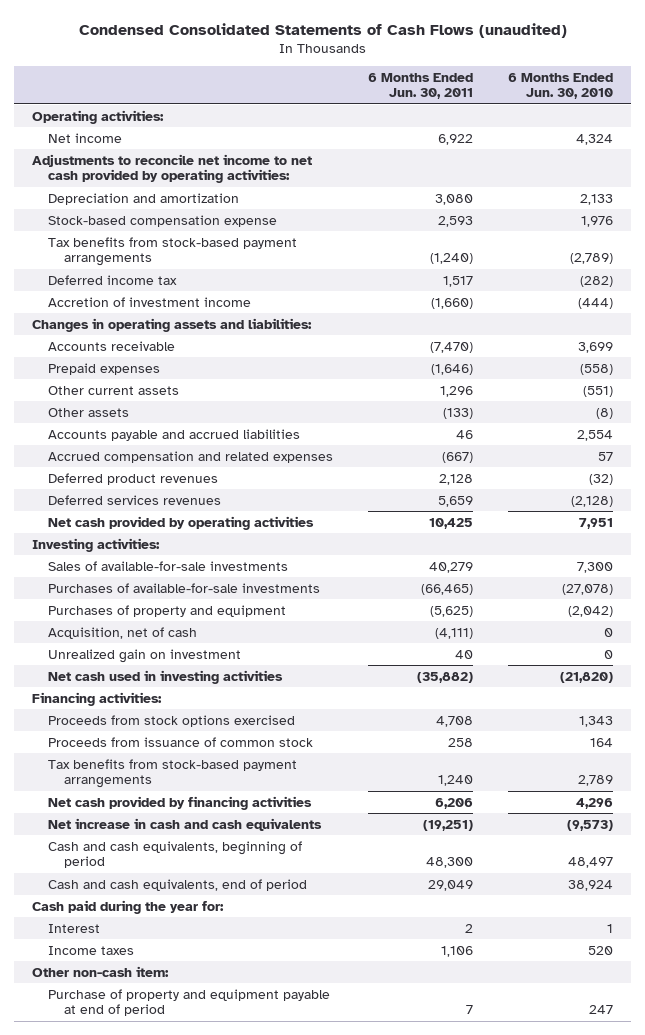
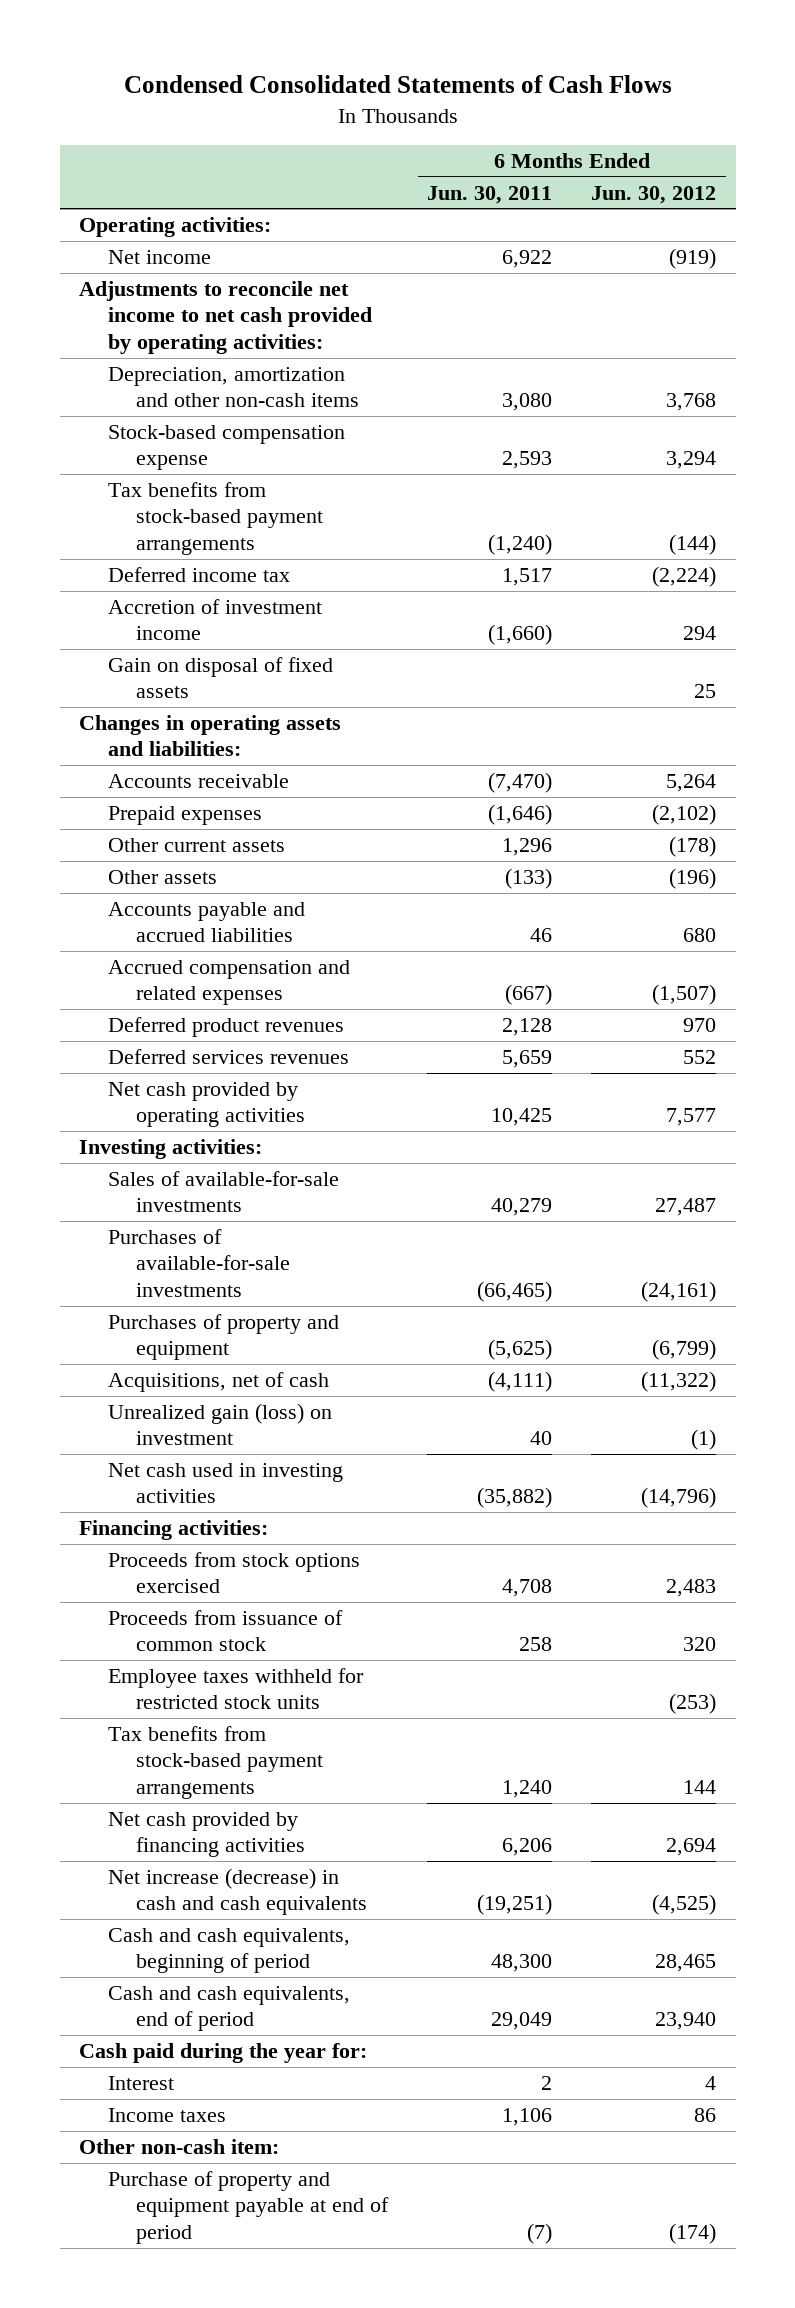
- Condensed Consolidated Statements of Cash Flows (unaudited)
+ Condensed Consolidated Statements of Cash Flows
- | 6 Months Ended Jun. 30, 2011 | 6 Months Ended Jun. 30, 2010
+ | 6 Months Ended Jun. 30, 2011 | 6 Months Ended Jun. 30, 2012
- Depreciation and amortization | 3,080 | 2,133
+ Depreciation, amortization and other non-cash items | 3,080 | 3,768
+ Gain on disposal of fixed assets | | 25
- Acquisition, net of cash | (4,111) | 0
- Unrealized gain on investment | 40 | 0
+ Acquisitions, net of cash | (4,111) | (11,322)
+ Unrealized gain (loss) on investment | 40 | (1)
+ Employee taxes withheld for restricted stock units | | (253)
- Net increase in cash and cash equivalents | (19,251) | (9,573)
+ Net increase (decrease) in cash and cash equivalents | (19,251) | (4,525)
- Purchase of property and equipment payable at end of period | 7 | 247
+ Purchase of property and equipment payable at end of period | (7) | (174)

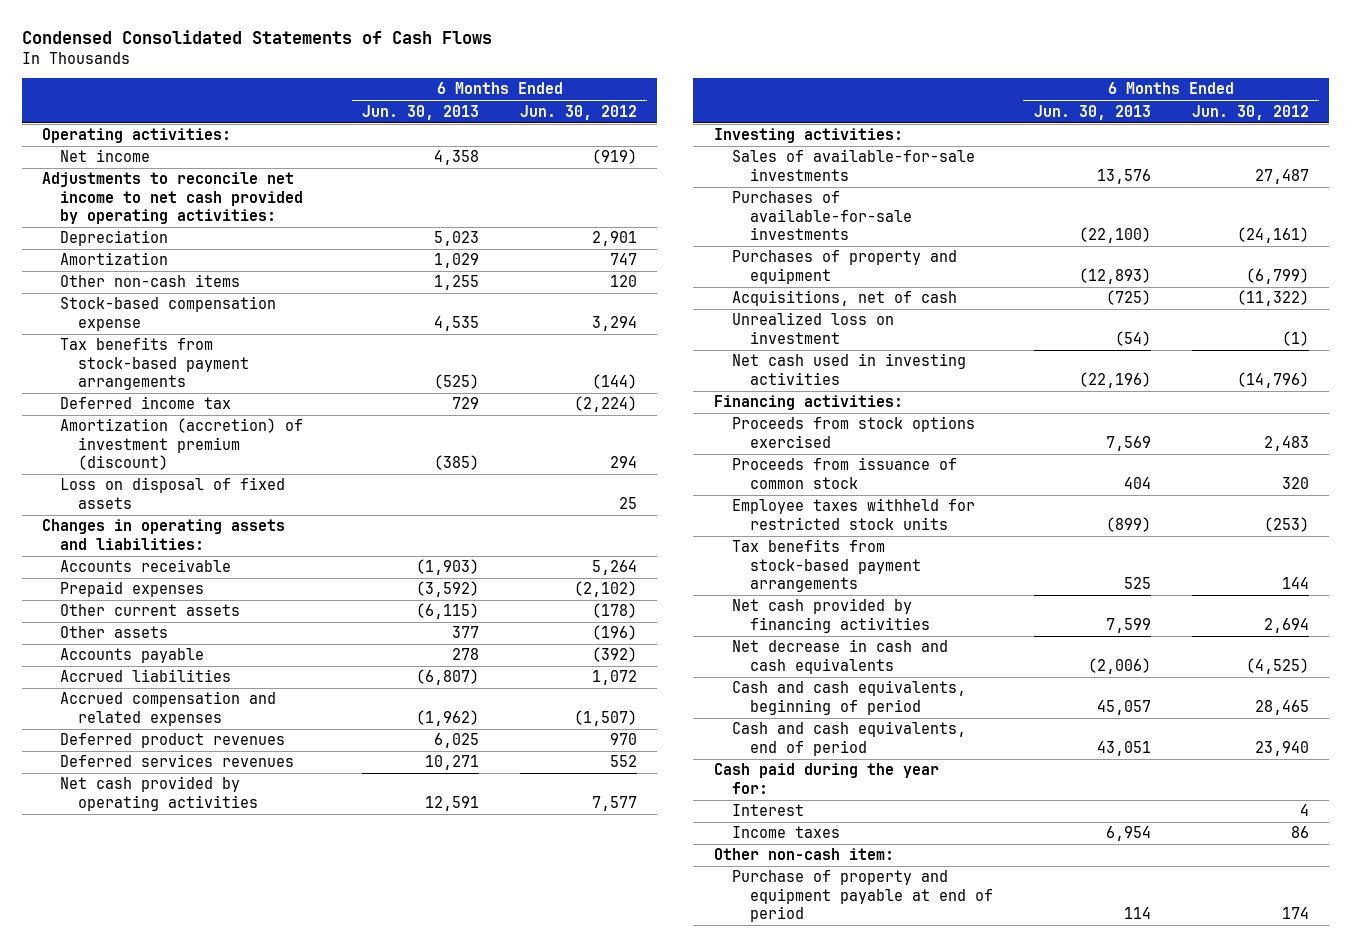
- | 6 Months Ended Jun. 30, 2011 | 6 Months Ended Jun. 30, 2012
+ | 6 Months Ended Jun. 30, 2013 | 6 Months Ended Jun. 30, 2012
- Depreciation, amortization and other non-cash items | 3,080 | 3,768
+ Depreciation | 5,023 | 2,901
+ Amortization | 1,029 | 747
+ Other non-cash items | 1,255 | 120
- Accretion of investment income | (1,660) | 294
- Gain on disposal of fixed assets | | 25
+ Amortization (accretion) of investment premium (discount) | (385) | 294
+ Loss on disposal of fixed assets | | 25
- Accounts payable and accrued liabilities | 46 | 680
+ Accounts payable | 278 | (392)
+ Accrued liabilities | (6,807) | 1,072
- Unrealized gain (loss) on investment | 40 | (1)
+ Unrealized loss on investment | (54) | (1)
- Net increase (decrease) in cash and cash equivalents | (19,251) | (4,525)
+ Net decrease in cash and cash equivalents | (2,006) | (4,525)
- Purchase of property and equipment payable at end of period | (7) | (174)
+ Purchase of property and equipment payable at end of period | 114 | 174

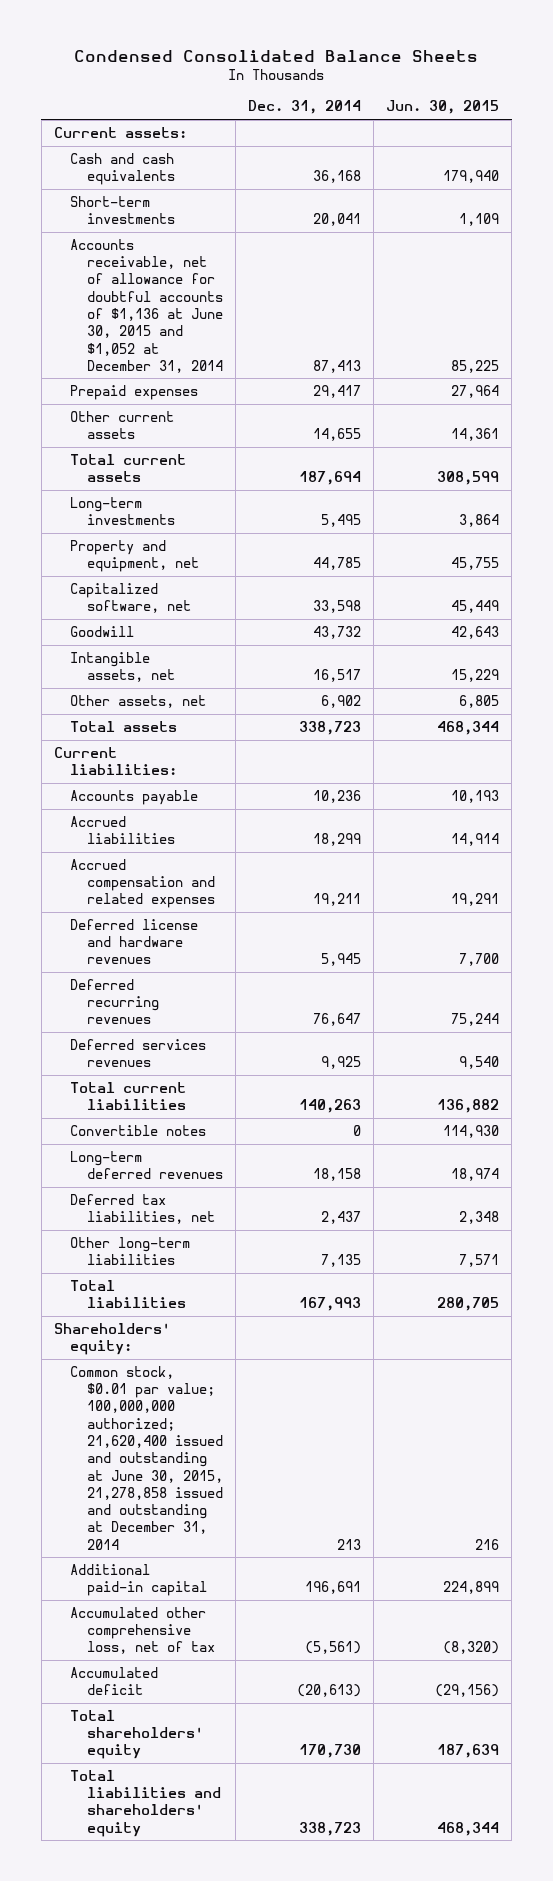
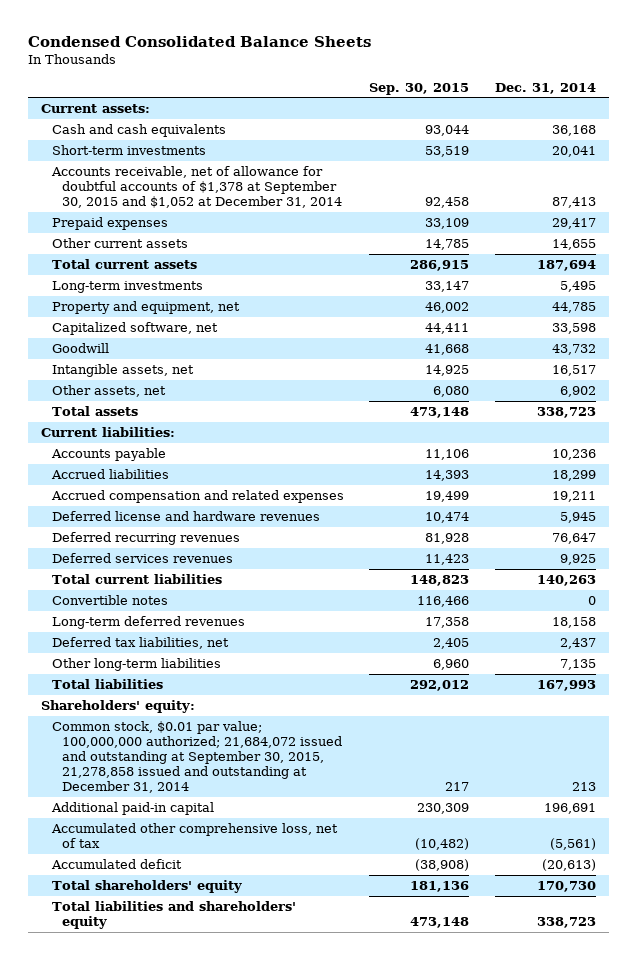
- | Dec. 31, 2014 | Jun. 30, 2015
+ | Sep. 30, 2015 | Dec. 31, 2014
- Accounts receivable, net of allowance for doubtful accounts of $1,136 at June 30, 2015 and $1,052 at December 31, 2014 | 87,413 | 85,225
+ Accounts receivable, net of allowance for doubtful accounts of $1,378 at September 30, 2015 and $1,052 at December 31, 2014 | 92,458 | 87,413
- Common stock, $0.01 par value; 100,000,000 authorized; 21,620,400 issued and outstanding at June 30, 2015, 21,278,858 issued and outstanding at December 31, 2014 | 213 | 216
+ Common stock, $0.01 par value; 100,000,000 authorized; 21,684,072 issued and outstanding at September 30, 2015, 21,278,858 issued and outstanding at December 31, 2014 | 217 | 213

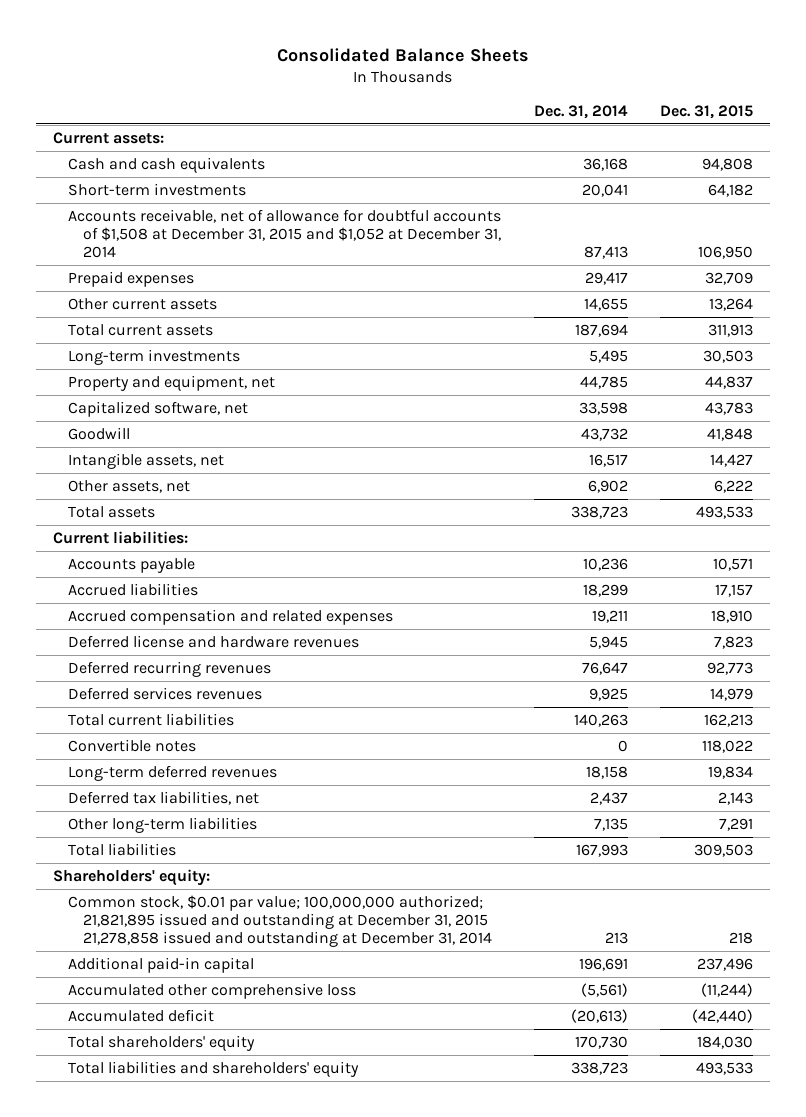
- Condensed Consolidated Balance Sheets
+ Consolidated Balance Sheets
- | Sep. 30, 2015 | Dec. 31, 2014
+ | Dec. 31, 2014 | Dec. 31, 2015
- Accounts receivable, net of allowance for doubtful accounts of $1,378 at September 30, 2015 and $1,052 at December 31, 2014 | 92,458 | 87,413
+ Accounts receivable, net of allowance for doubtful accounts of $1,508 at December 31, 2015 and $1,052 at December 31, 2014 | 87,413 | 106,950
- Common stock, $0.01 par value; 100,000,000 authorized; 21,684,072 issued and outstanding at September 30, 2015, 21,278,858 issued and outstanding at December 31, 2014 | 217 | 213
+ Common stock, $0.01 par value; 100,000,000 authorized; 21,821,895 issued and outstanding at December 31, 2015 21,278,858 issued and outstanding at December 31, 2014 | 213 | 218
- Accumulated other comprehensive loss, net of tax | (10,482) | (5,561)
+ Accumulated other comprehensive loss | (5,561) | (11,244)

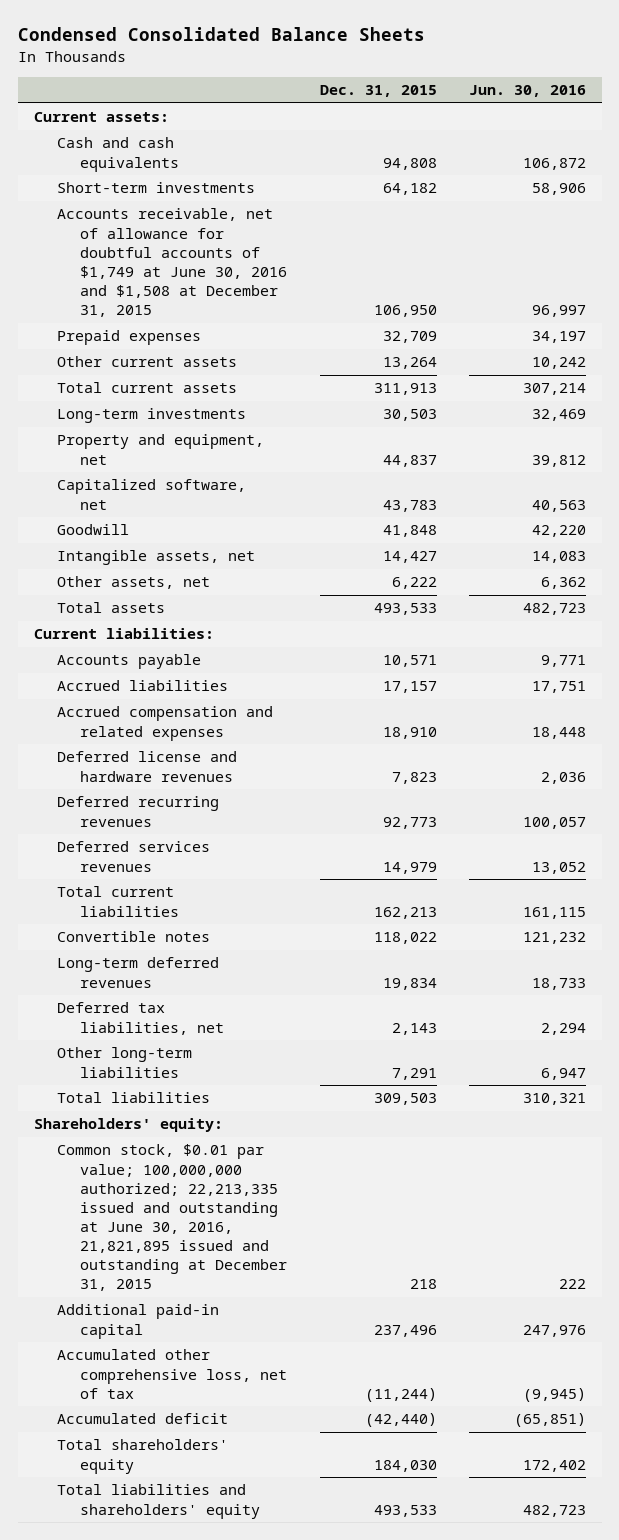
- Consolidated Balance Sheets
+ Condensed Consolidated Balance Sheets
- | Dec. 31, 2014 | Dec. 31, 2015
+ | Dec. 31, 2015 | Jun. 30, 2016
- Accounts receivable, net of allowance for doubtful accounts of $1,508 at December 31, 2015 and $1,052 at December 31, 2014 | 87,413 | 106,950
+ Accounts receivable, net of allowance for doubtful accounts of $1,749 at June 30, 2016 and $1,508 at December 31, 2015 | 106,950 | 96,997
- Common stock, $0.01 par value; 100,000,000 authorized; 21,821,895 issued and outstanding at December 31, 2015 21,278,858 issued and outstanding at December 31, 2014 | 213 | 218
+ Common stock, $0.01 par value; 100,000,000 authorized; 22,213,335 issued and outstanding at June 30, 2016, 21,821,895 issued and outstanding at December 31, 2015 | 218 | 222
- Accumulated other comprehensive loss | (5,561) | (11,244)
+ Accumulated other comprehensive loss, net of tax | (11,244) | (9,945)

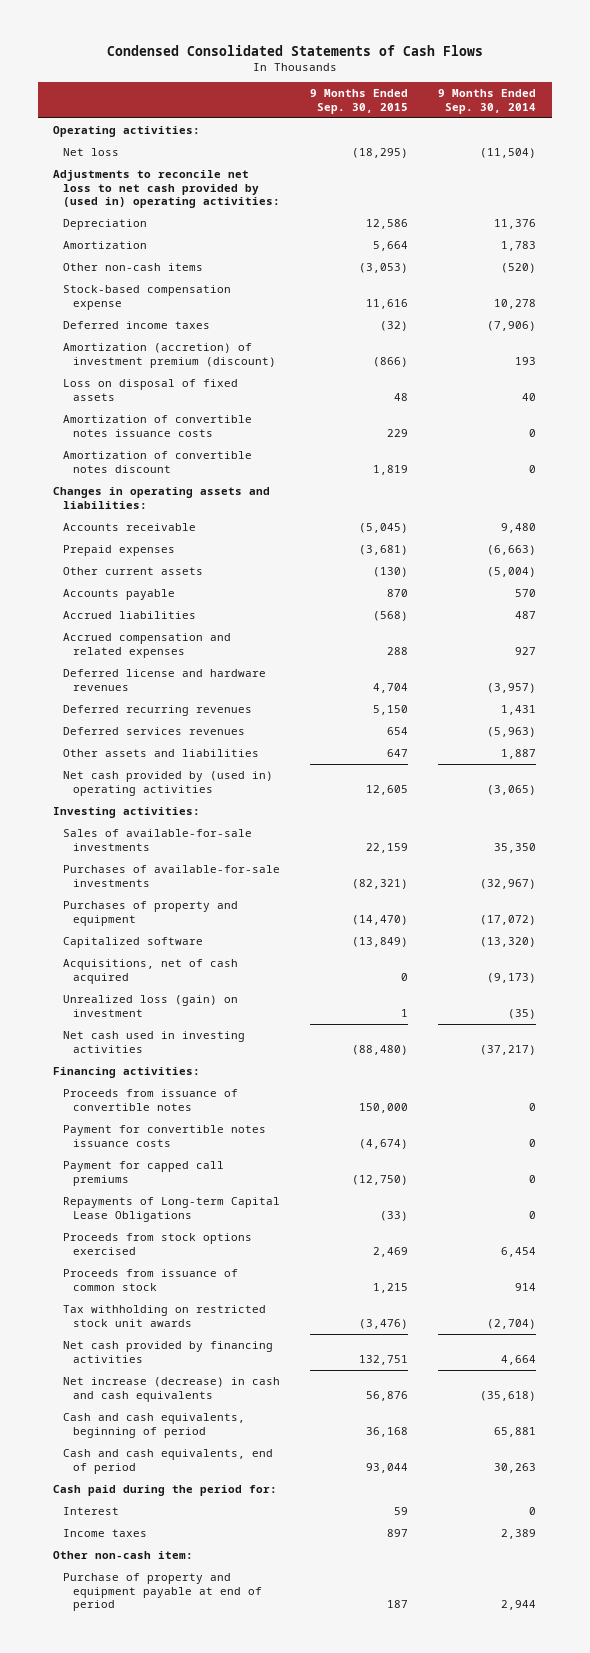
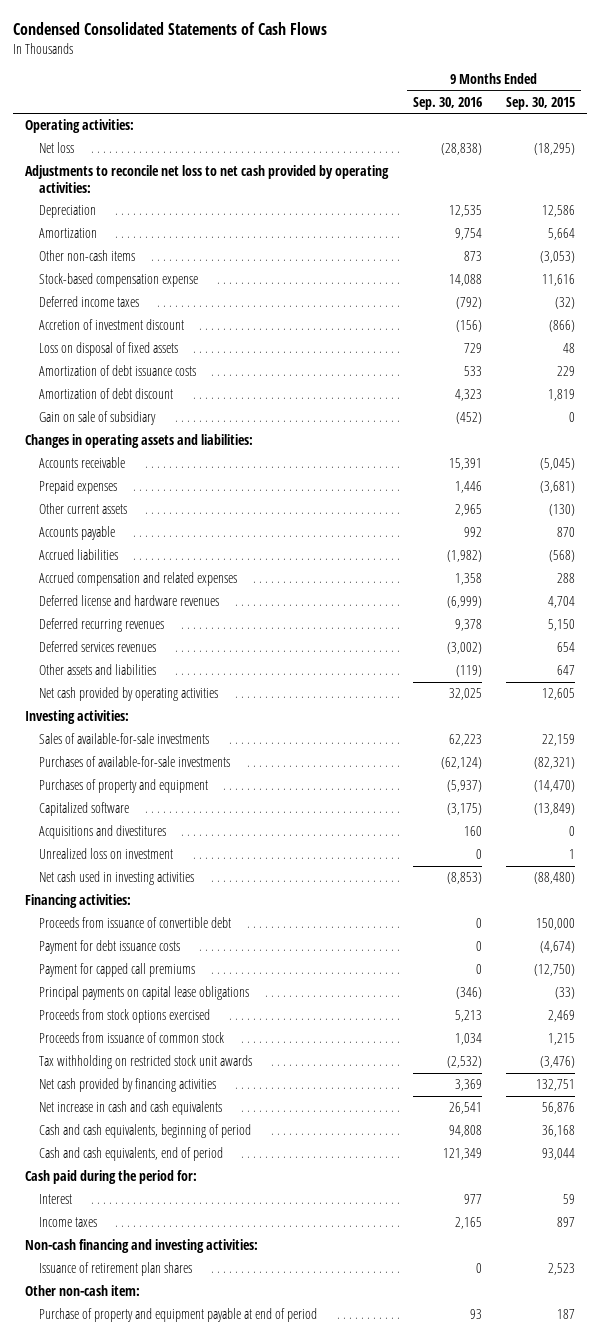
- | 9 Months Ended Sep. 30, 2015 | 9 Months Ended Sep. 30, 2014
+ | 9 Months Ended Sep. 30, 2016 | 9 Months Ended Sep. 30, 2015
- Adjustments to reconcile net loss to net cash provided by (used in) operating activities:
+ Adjustments to reconcile net loss to net cash provided by operating activities:
- Amortization (accretion) of investment premium (discount) | (866) | 193
+ Accretion of investment discount | (156) | (866)
- Amortization of convertible notes issuance costs | 229 | 0
- Amortization of convertible notes discount | 1,819 | 0
+ Amortization of debt issuance costs | 533 | 229
+ Amortization of debt discount | 4,323 | 1,819
+ Gain on sale of subsidiary | (452) | 0
- Net cash provided by (used in) operating activities | 12,605 | (3,065)
+ Net cash provided by operating activities | 32,025 | 12,605
- Acquisitions, net of cash acquired | 0 | (9,173)
- Unrealized loss (gain) on investment | 1 | (35)
+ Acquisitions and divestitures | 160 | 0
+ Unrealized loss on investment | 0 | 1
- Proceeds from issuance of convertible notes | 150,000 | 0
- Payment for convertible notes issuance costs | (4,674) | 0
+ Proceeds from issuance of convertible debt | 0 | 150,000
+ Payment for debt issuance costs | 0 | (4,674)
- Repayments of Long-term Capital Lease Obligations | (33) | 0
+ Principal payments on capital lease obligations | (346) | (33)
- Net increase (decrease) in cash and cash equivalents | 56,876 | (35,618)
+ Net increase in cash and cash equivalents | 26,541 | 56,876
+ Non-cash financing and investing activities:
+ Issuance of retirement plan shares | 0 | 2,523

